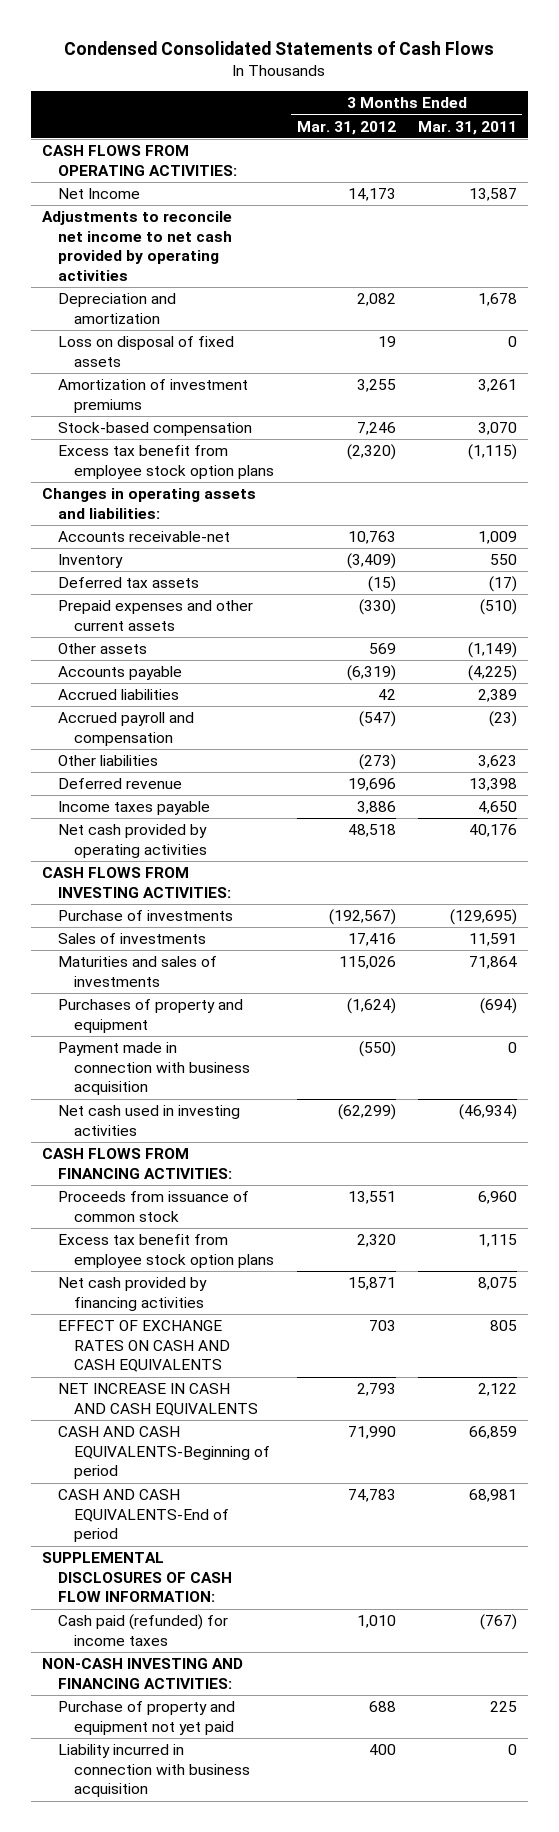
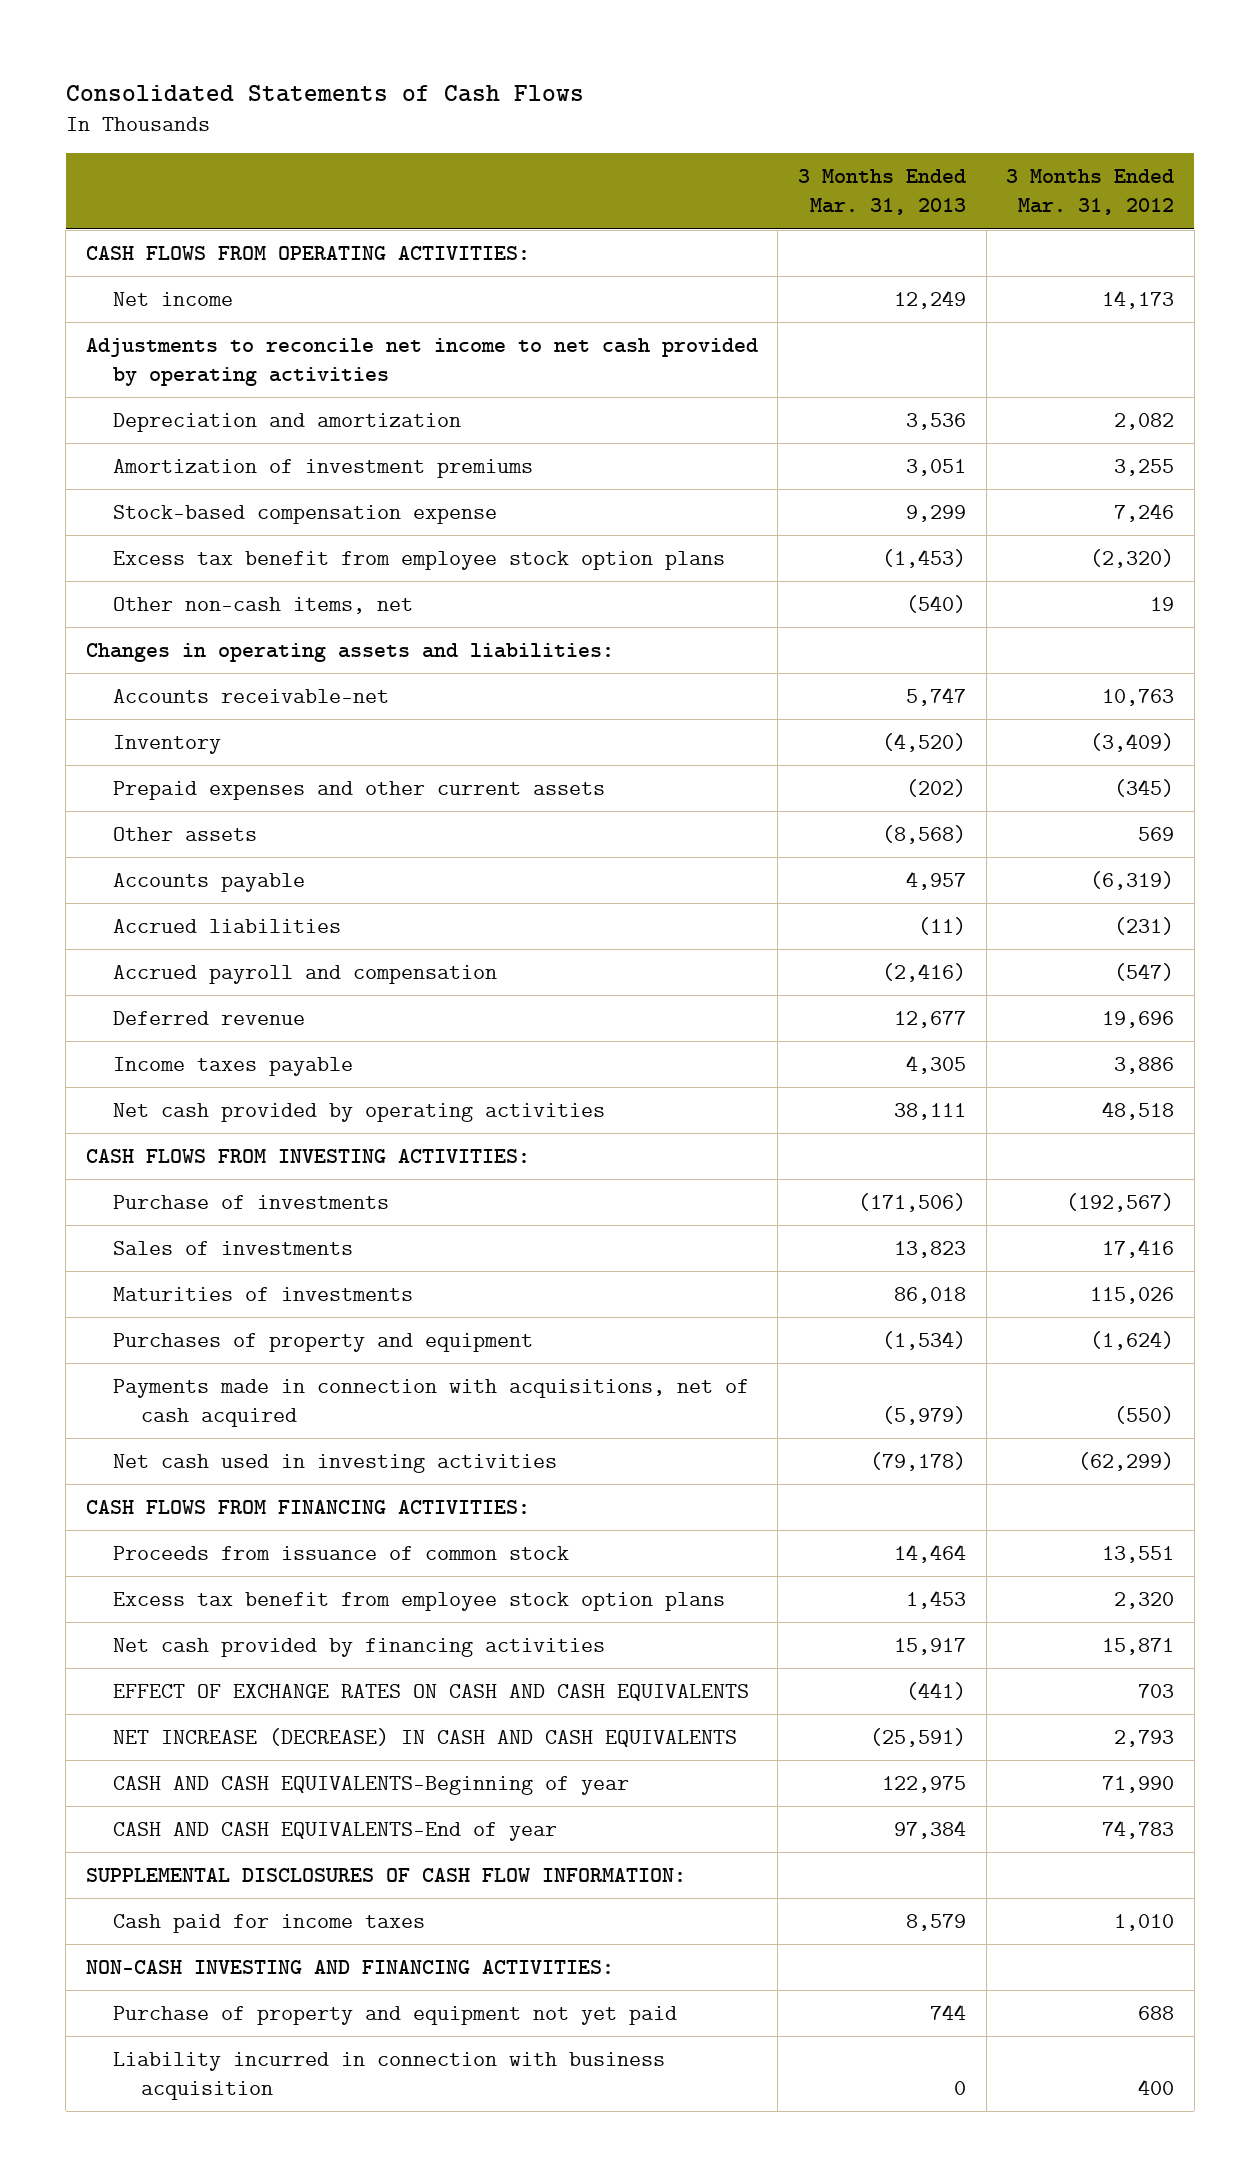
- Condensed Consolidated Statements of Cash Flows
+ Consolidated Statements of Cash Flows
- | 3 Months Ended Mar. 31, 2012 | 3 Months Ended Mar. 31, 2011
+ | 3 Months Ended Mar. 31, 2013 | 3 Months Ended Mar. 31, 2012
- Net Income | 14,173 | 13,587
+ Net income | 12,249 | 14,173
- Loss on disposal of fixed assets | 19 | 0
- Stock-based compensation | 7,246 | 3,070
+ Stock-based compensation expense | 9,299 | 7,246
+ Other non-cash items, net | (540) | 19
- Deferred tax assets | (15) | (17)
- Prepaid expenses and other current assets | (330) | (510)
+ Prepaid expenses and other current assets | (202) | (345)
- Accrued liabilities | 42 | 2,389
+ Accrued liabilities | (11) | (231)
- Other liabilities | (273) | 3,623
- Maturities and sales of investments | 115,026 | 71,864
+ Maturities of investments | 86,018 | 115,026
- Payment made in connection with business acquisition | (550) | 0
+ Payments made in connection with acquisitions, net of cash acquired | (5,979) | (550)
- NET INCREASE IN CASH AND CASH EQUIVALENTS | 2,793 | 2,122
- CASH AND CASH EQUIVALENTS-Beginning of period | 71,990 | 66,859
- CASH AND CASH EQUIVALENTS-End of period | 74,783 | 68,981
+ NET INCREASE (DECREASE) IN CASH AND CASH EQUIVALENTS | (25,591) | 2,793
+ CASH AND CASH EQUIVALENTS-Beginning of year | 122,975 | 71,990
+ CASH AND CASH EQUIVALENTS-End of year | 97,384 | 74,783
- Cash paid (refunded) for income taxes | 1,010 | (767)
+ Cash paid for income taxes | 8,579 | 1,010

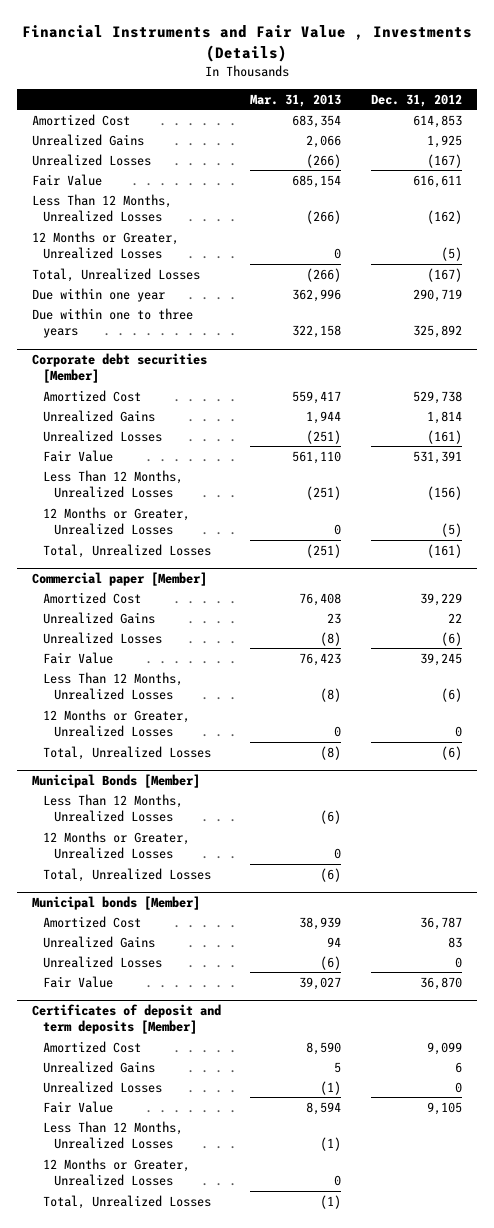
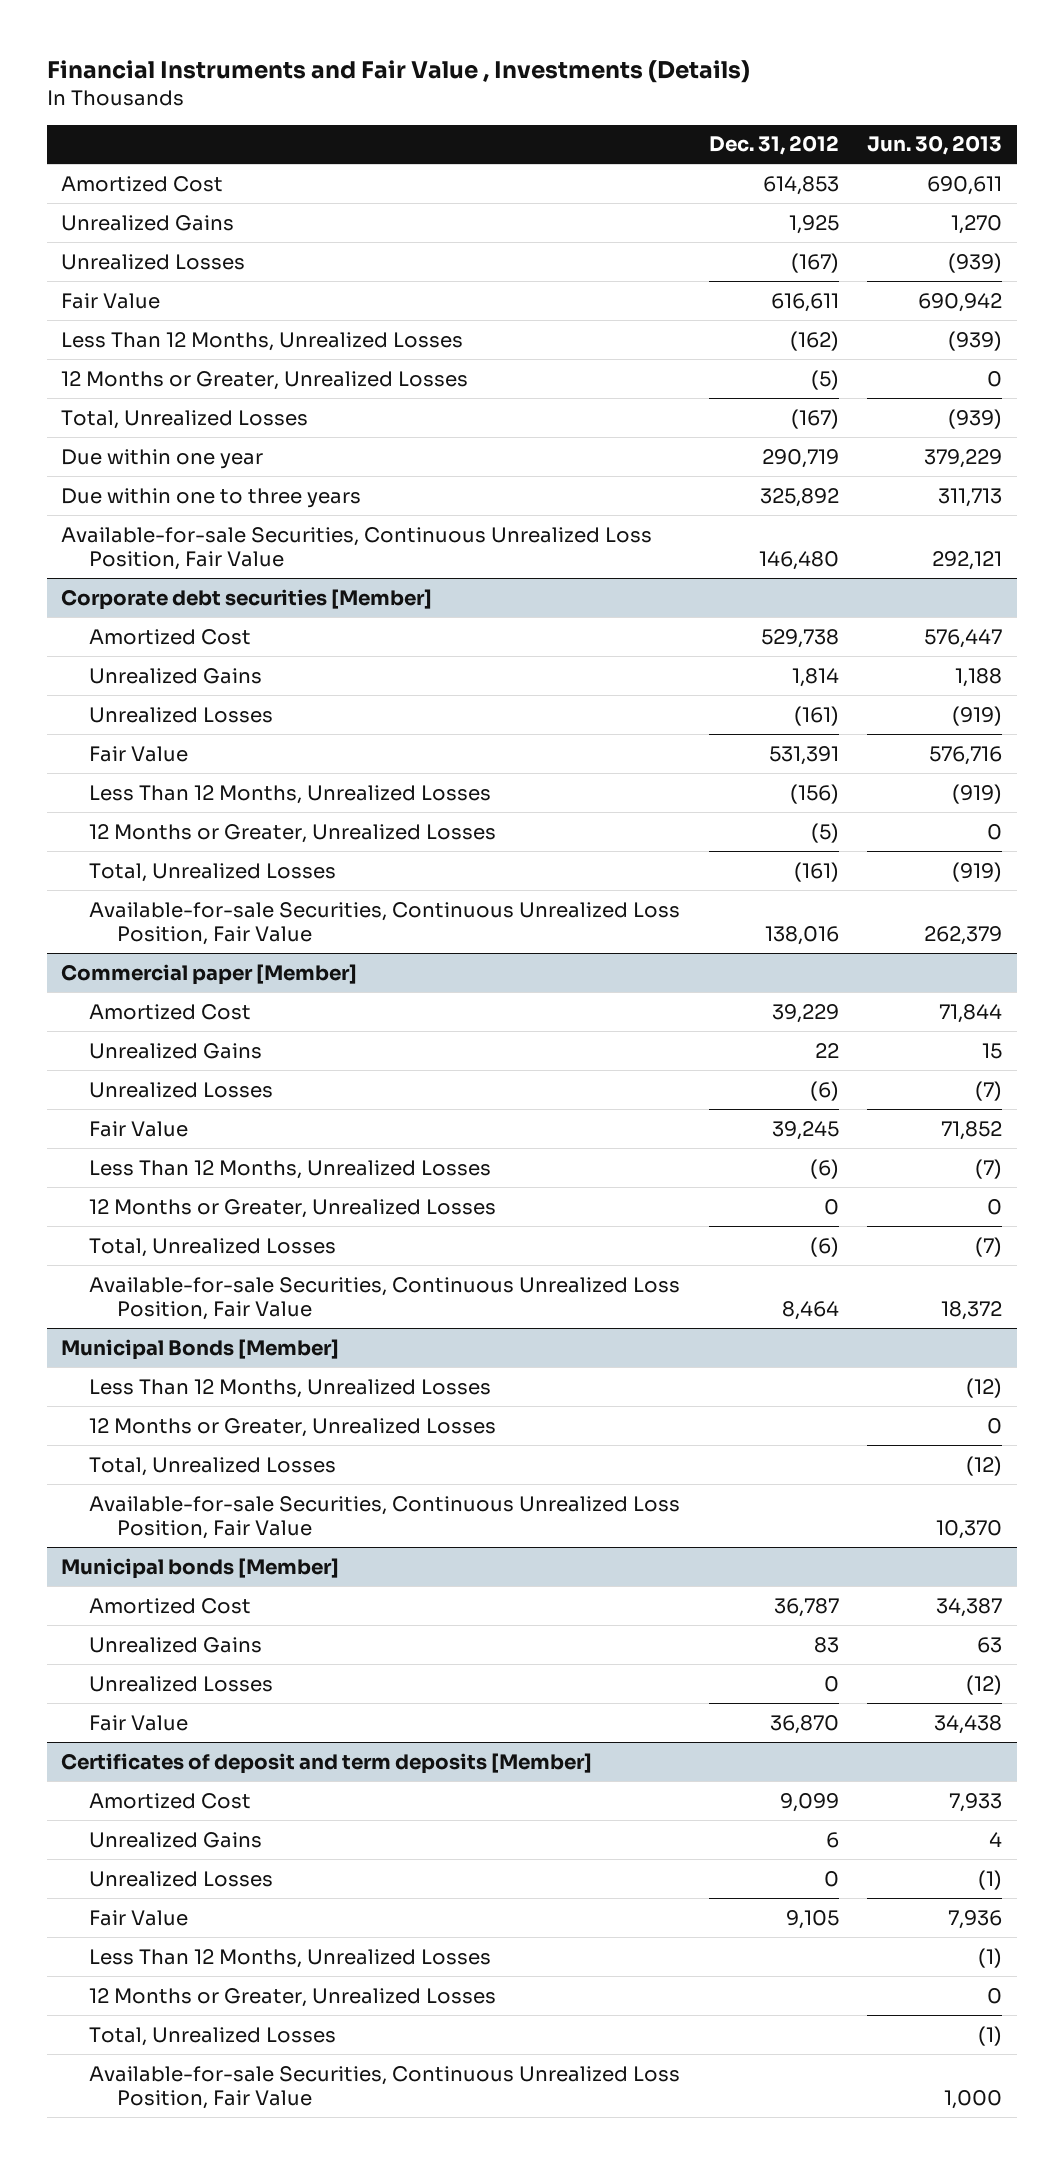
- | Mar. 31, 2013 | Dec. 31, 2012
+ | Dec. 31, 2012 | Jun. 30, 2013
+ Available-for-sale Securities, Continuous Unrealized Loss Position, Fair Value | 146,480 | 292,121
@ Corporate debt securities [Member]
+ Available-for-sale Securities, Continuous Unrealized Loss Position, Fair Value | 138,016 | 262,379
@ Commercial paper [Member]
+ Available-for-sale Securities, Continuous Unrealized Loss Position, Fair Value | 8,464 | 18,372
@ Municipal Bonds [Member]
+ Available-for-sale Securities, Continuous Unrealized Loss Position, Fair Value | | 10,370
@ Certificates of deposit and term deposits [Member]
+ Available-for-sale Securities, Continuous Unrealized Loss Position, Fair Value | | 1,000

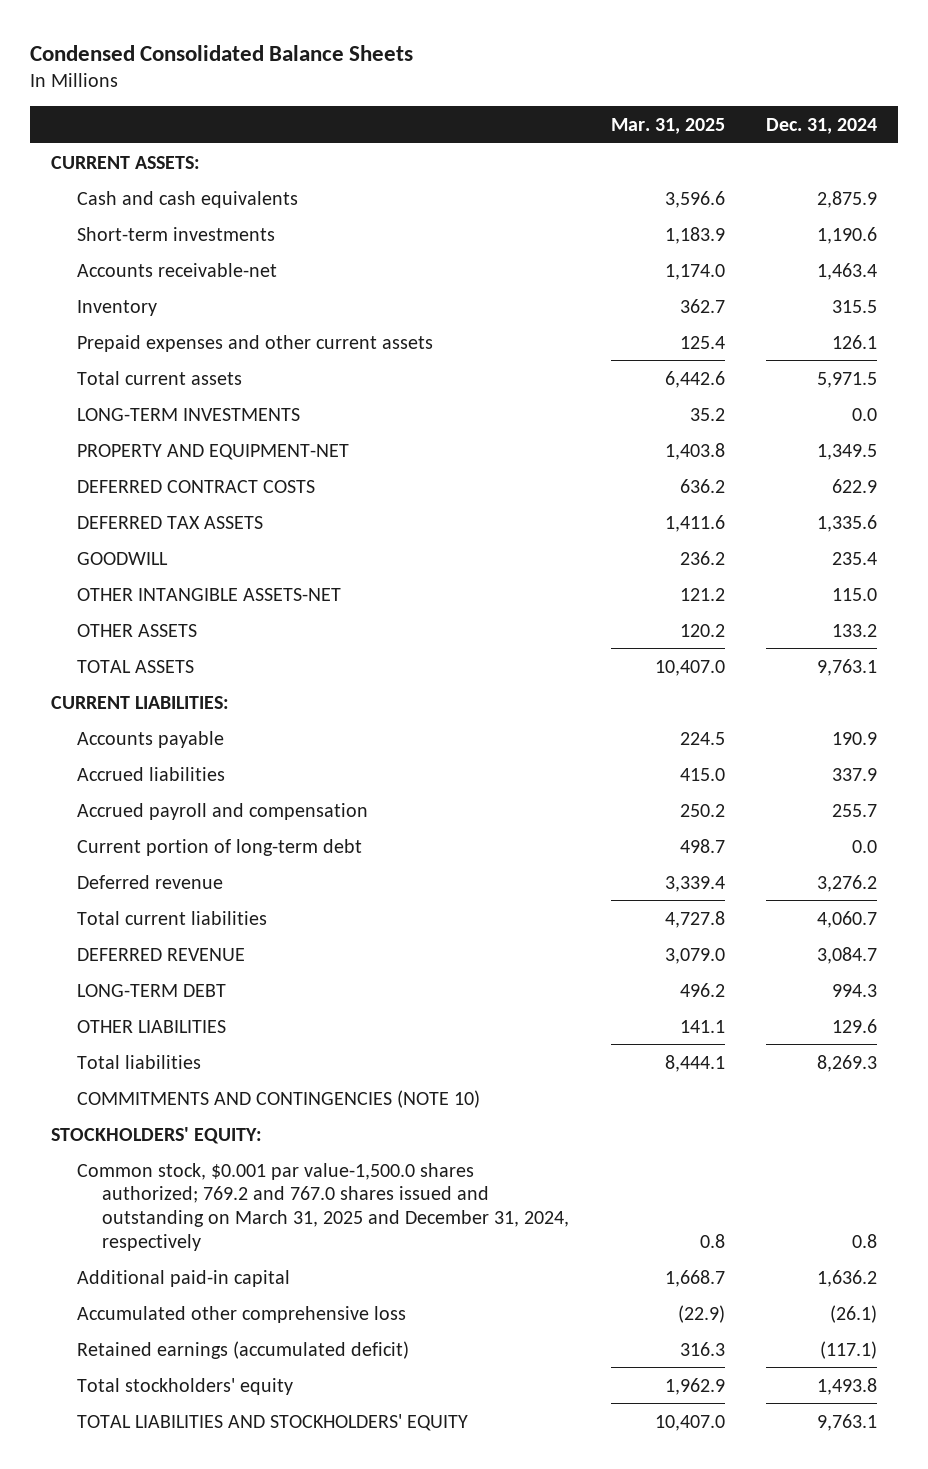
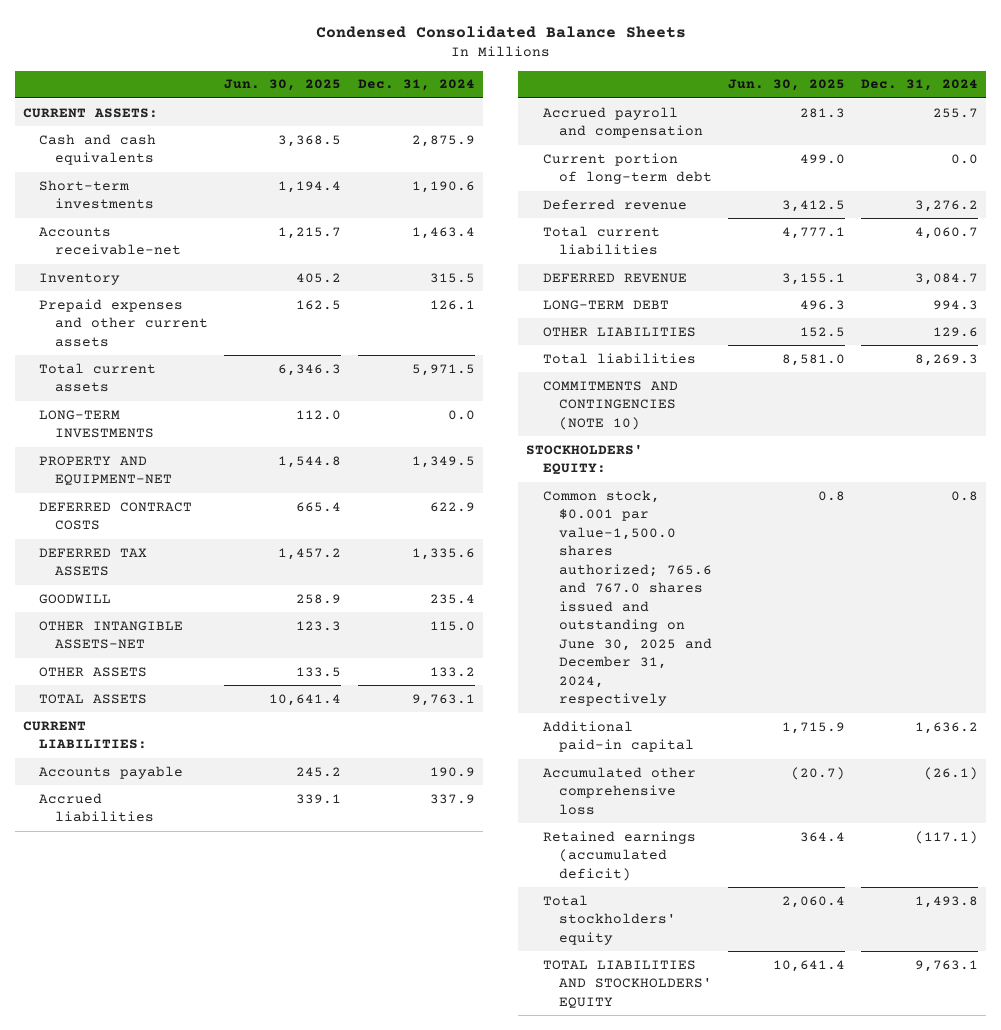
- | Mar. 31, 2025 | Dec. 31, 2024
+ | Jun. 30, 2025 | Dec. 31, 2024
- Common stock, $0.001 par value-1,500.0 shares authorized; 769.2 and 767.0 shares issued and outstanding on March 31, 2025 and December 31, 2024, respectively | 0.8 | 0.8
+ Common stock, $0.001 par value-1,500.0 shares authorized; 765.6 and 767.0 shares issued and outstanding on June 30, 2025 and December 31, 2024, respectively | 0.8 | 0.8

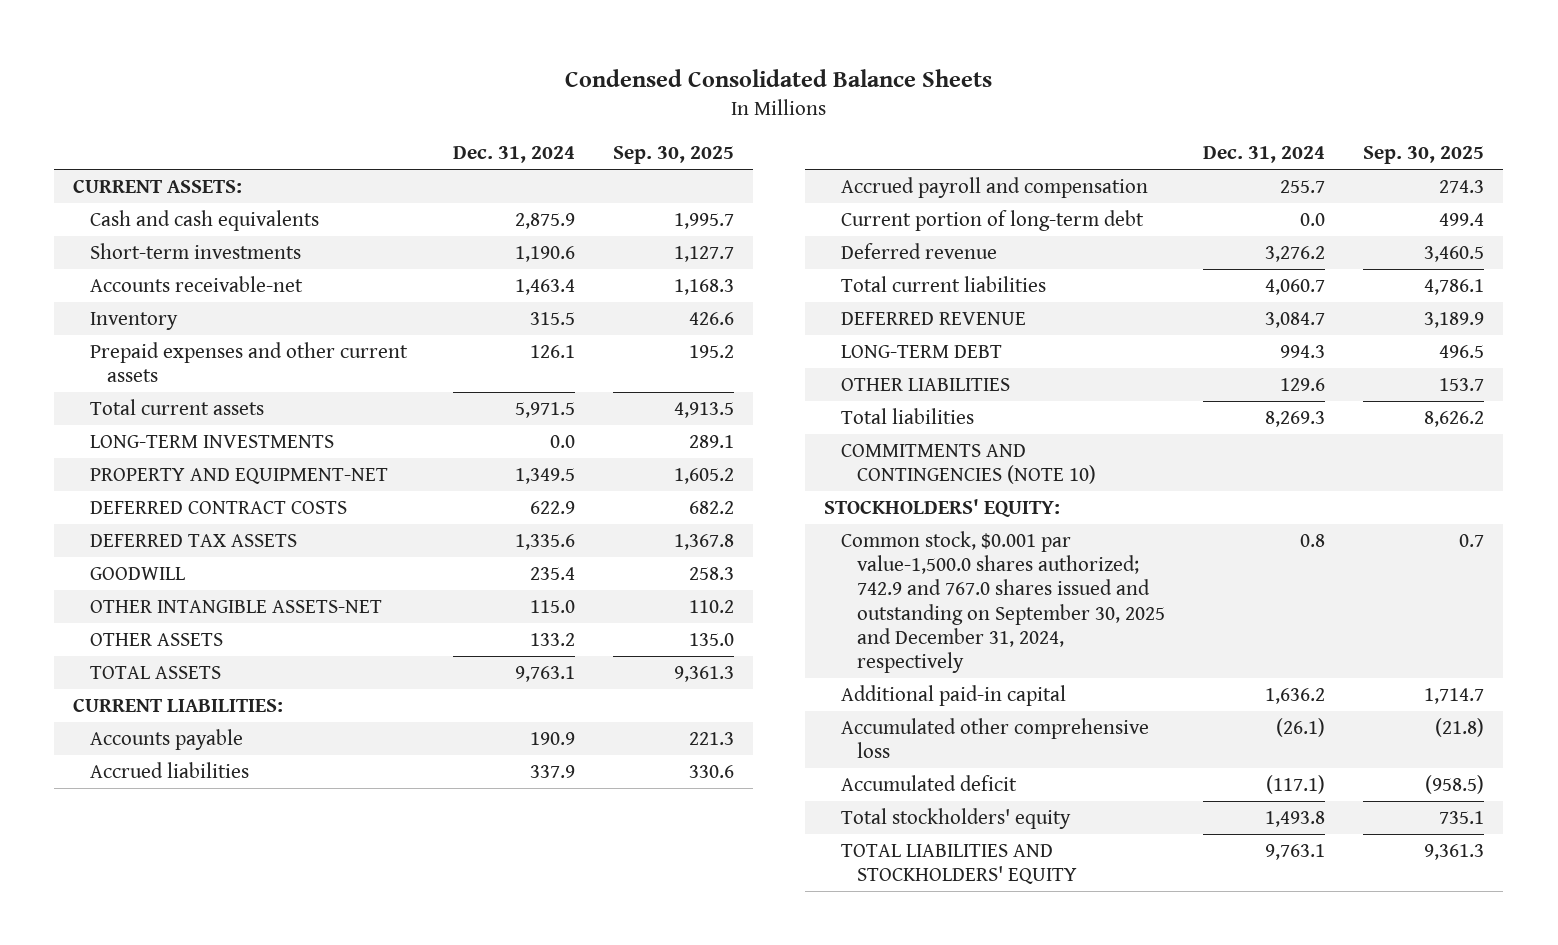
- | Jun. 30, 2025 | Dec. 31, 2024
+ | Dec. 31, 2024 | Sep. 30, 2025
- Common stock, $0.001 par value-1,500.0 shares authorized; 765.6 and 767.0 shares issued and outstanding on June 30, 2025 and December 31, 2024, respectively | 0.8 | 0.8
+ Common stock, $0.001 par value-1,500.0 shares authorized; 742.9 and 767.0 shares issued and outstanding on September 30, 2025 and December 31, 2024, respectively | 0.8 | 0.7
- Retained earnings (accumulated deficit) | 364.4 | (117.1)
+ Accumulated deficit | (117.1) | (958.5)

